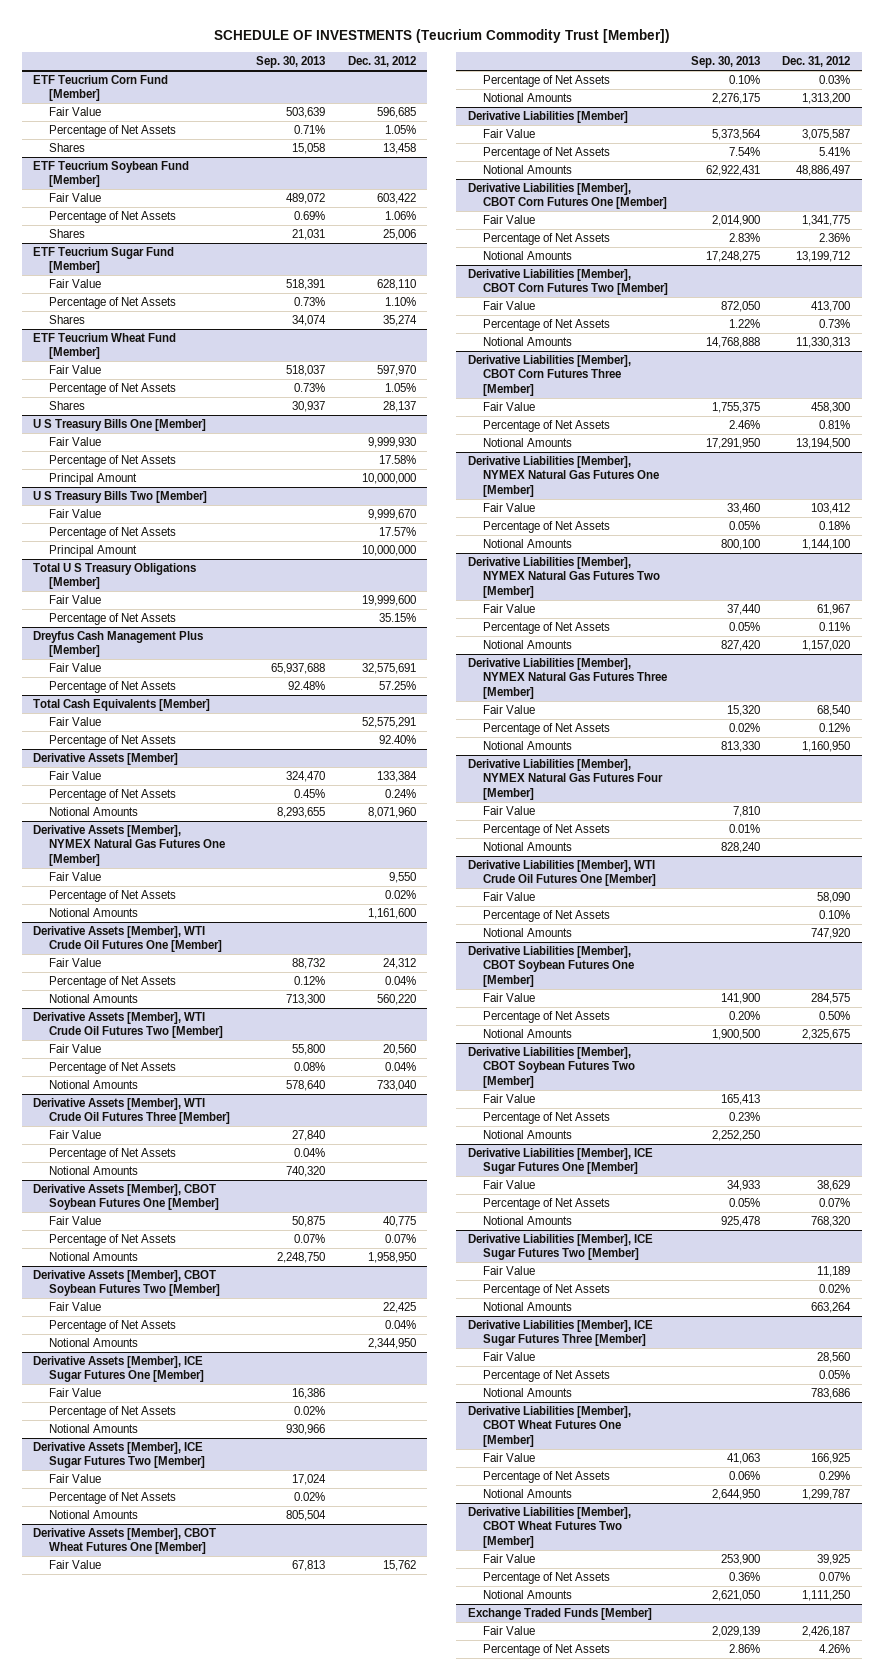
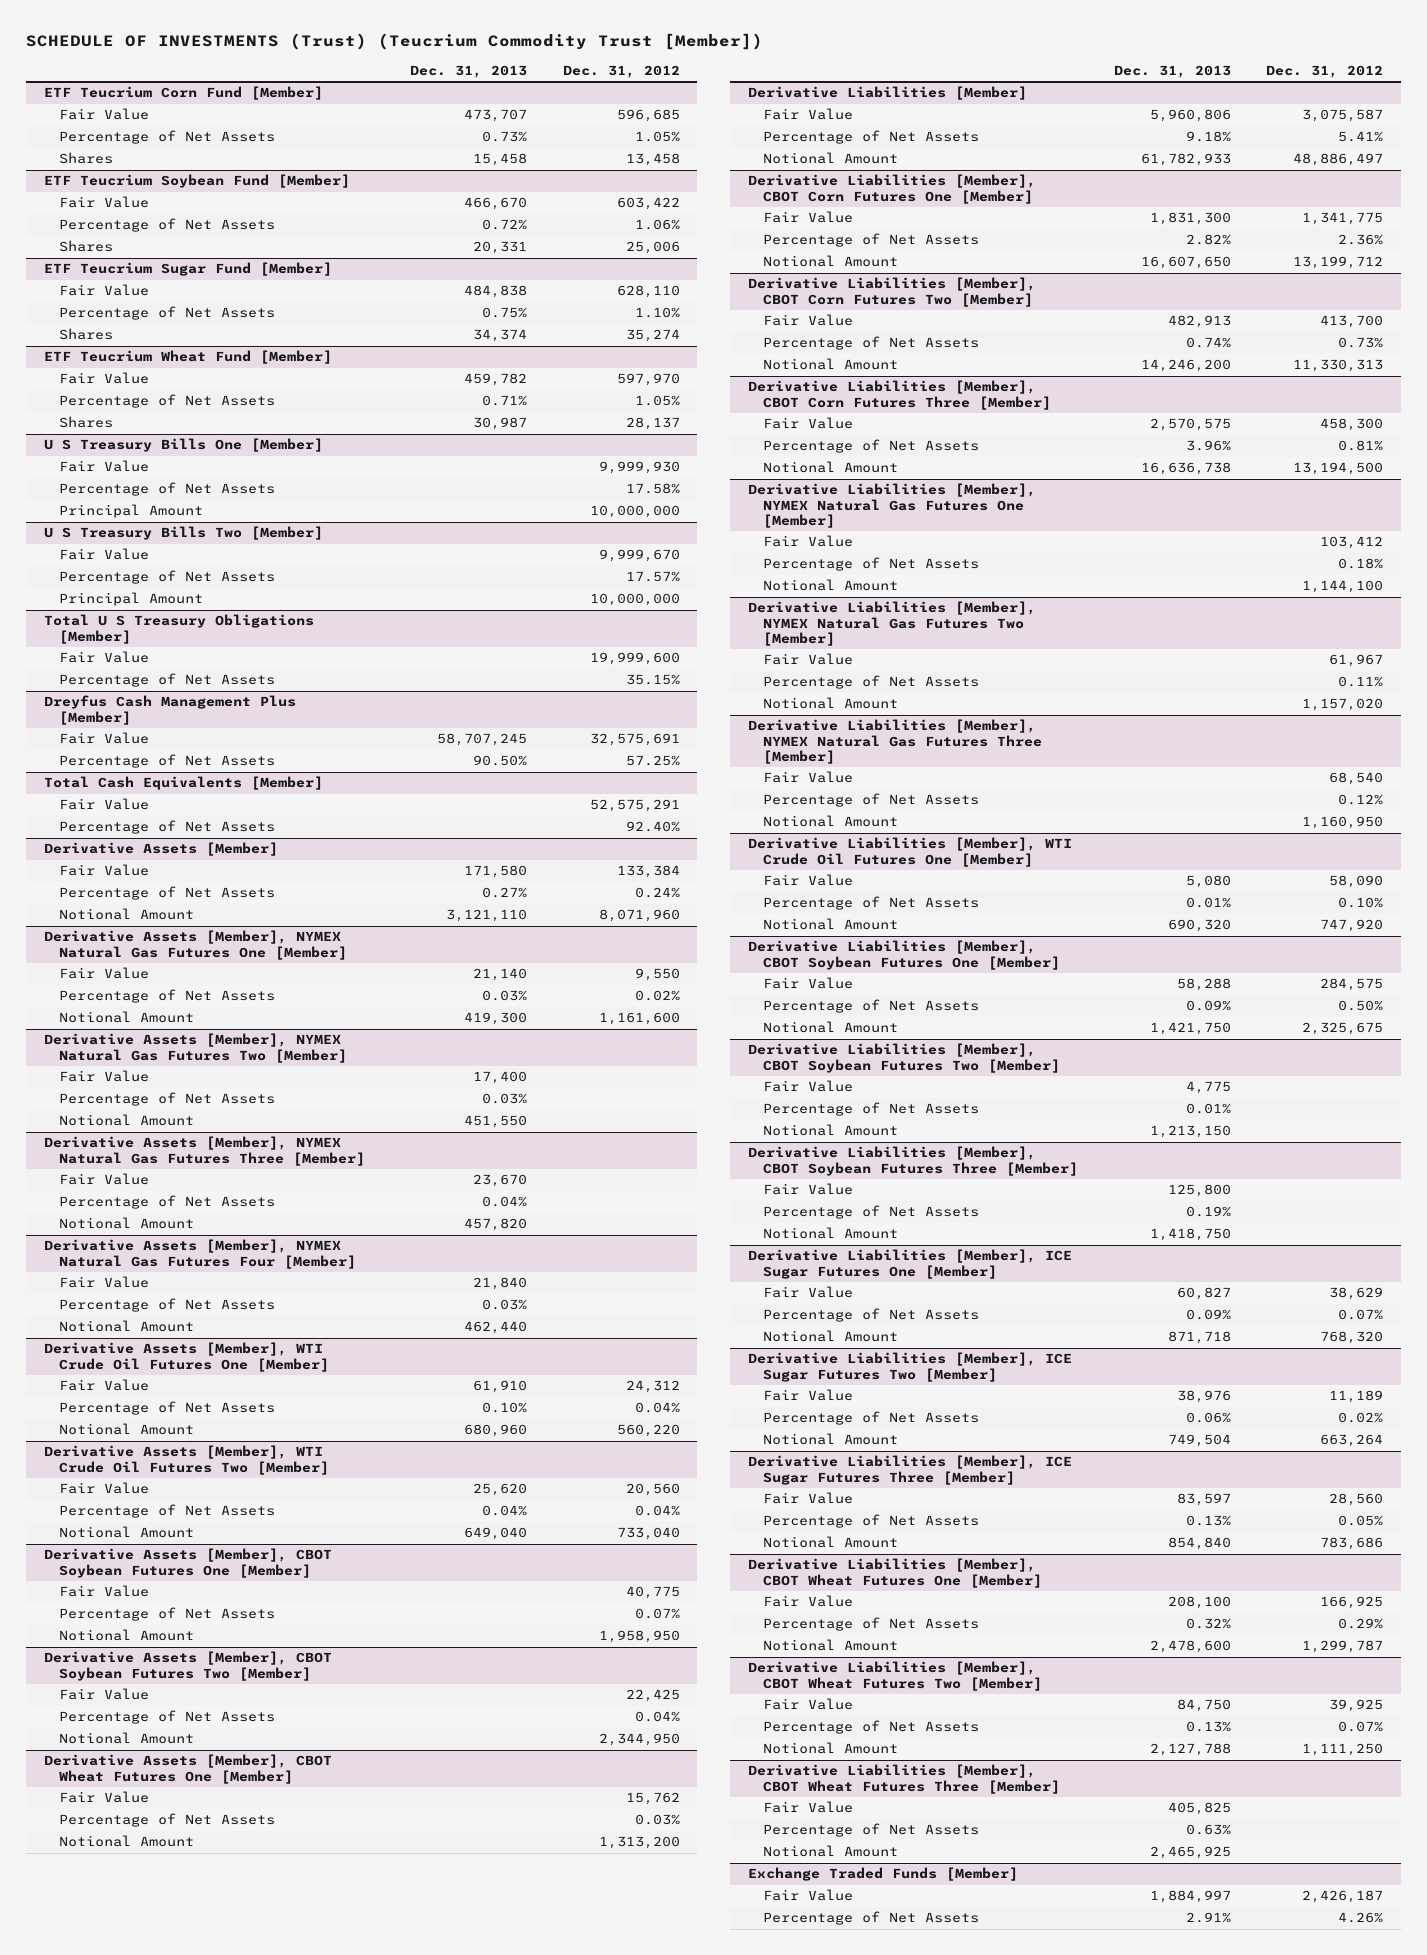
- SCHEDULE OF INVESTMENTS (Teucrium Commodity Trust [Member])
+ SCHEDULE OF INVESTMENTS (Trust) (Teucrium Commodity Trust [Member])
- | Sep. 30, 2013 | Dec. 31, 2012
+ | Dec. 31, 2013 | Dec. 31, 2012
@ Derivative Assets [Member]
- Notional Amounts | 8,293,655 | 8,071,960
+ Notional Amount | 3,121,110 | 8,071,960
@ Derivative Assets [Member], NYMEX Natural Gas Futures One [Member]
- Notional Amounts | | 1,161,600
+ Notional Amount | 419,300 | 1,161,600
+ Derivative Assets [Member], NYMEX Natural Gas Futures Two [Member]
+ Fair Value | 17,400 |
+ Percentage of Net Assets | 0.03% |
+ Notional Amount | 451,550 |
+ Derivative Assets [Member], NYMEX Natural Gas Futures Three [Member]
+ Fair Value | 23,670 |
+ Percentage of Net Assets | 0.04% |
+ Notional Amount | 457,820 |
+ Derivative Assets [Member], NYMEX Natural Gas Futures Four [Member]
+ Fair Value | 21,840 |
+ Percentage of Net Assets | 0.03% |
+ Notional Amount | 462,440 |
@ Derivative Assets [Member], WTI Crude Oil Futures One [Member]
- Notional Amounts | 713,300 | 560,220
+ Notional Amount | 680,960 | 560,220
@ Derivative Assets [Member], WTI Crude Oil Futures Two [Member]
- Notional Amounts | 578,640 | 733,040
- Derivative Assets [Member], WTI Crude Oil Futures Three [Member]
- Fair Value | 27,840 |
- Percentage of Net Assets | 0.04% |
- Notional Amounts | 740,320 |
@ Derivative Assets [Member], WTI Crude Oil Futures Two [Member]
+ Notional Amount | 649,040 | 733,040
@ Derivative Assets [Member], CBOT Soybean Futures One [Member]
- Notional Amounts | 2,248,750 | 1,958,950
+ Notional Amount | | 1,958,950
@ Derivative Assets [Member], CBOT Soybean Futures Two [Member]
- Notional Amounts | | 2,344,950
- Derivative Assets [Member], ICE Sugar Futures One [Member]
- Fair Value | 16,386 |
- Percentage of Net Assets | 0.02% |
- Notional Amounts | 930,966 |
- Derivative Assets [Member], ICE Sugar Futures Two [Member]
- Fair Value | 17,024 |
- Percentage of Net Assets | 0.02% |
- Notional Amounts | 805,504 |
@ Derivative Assets [Member], CBOT Soybean Futures Two [Member]
+ Notional Amount | | 2,344,950
@ Derivative Assets [Member], CBOT Wheat Futures One [Member]
- Notional Amounts | 2,276,175 | 1,313,200
+ Notional Amount | | 1,313,200
@ Derivative Liabilities [Member]
- Notional Amounts | 62,922,431 | 48,886,497
+ Notional Amount | 61,782,933 | 48,886,497
@ Derivative Liabilities [Member], CBOT Corn Futures One [Member]
- Notional Amounts | 17,248,275 | 13,199,712
+ Notional Amount | 16,607,650 | 13,199,712
@ Derivative Liabilities [Member], CBOT Corn Futures Two [Member]
- Notional Amounts | 14,768,888 | 11,330,313
+ Notional Amount | 14,246,200 | 11,330,313
@ Derivative Liabilities [Member], CBOT Corn Futures Three [Member]
- Notional Amounts | 17,291,950 | 13,194,500
+ Notional Amount | 16,636,738 | 13,194,500
@ Derivative Liabilities [Member], NYMEX Natural Gas Futures One [Member]
- Notional Amounts | 800,100 | 1,144,100
+ Notional Amount | | 1,144,100
@ Derivative Liabilities [Member], NYMEX Natural Gas Futures Two [Member]
- Notional Amounts | 827,420 | 1,157,020
+ Notional Amount | | 1,157,020
@ Derivative Liabilities [Member], NYMEX Natural Gas Futures Three [Member]
- Notional Amounts | 813,330 | 1,160,950
- Derivative Liabilities [Member], NYMEX Natural Gas Futures Four [Member]
- Fair Value | 7,810 |
- Percentage of Net Assets | 0.01% |
- Notional Amounts | 828,240 |
@ Derivative Liabilities [Member], NYMEX Natural Gas Futures Three [Member]
+ Notional Amount | | 1,160,950
@ Derivative Liabilities [Member], WTI Crude Oil Futures One [Member]
- Notional Amounts | | 747,920
+ Notional Amount | 690,320 | 747,920
@ Derivative Liabilities [Member], CBOT Soybean Futures One [Member]
- Notional Amounts | 1,900,500 | 2,325,675
+ Notional Amount | 1,421,750 | 2,325,675
@ Derivative Liabilities [Member], CBOT Soybean Futures Two [Member]
- Notional Amounts | 2,252,250 |
+ Notional Amount | 1,213,150 |
+ Derivative Liabilities [Member], CBOT Soybean Futures Three [Member]
+ Fair Value | 125,800 |
+ Percentage of Net Assets | 0.19% |
+ Notional Amount | 1,418,750 |
@ Derivative Liabilities [Member], ICE Sugar Futures One [Member]
- Notional Amounts | 925,478 | 768,320
+ Notional Amount | 871,718 | 768,320
@ Derivative Liabilities [Member], ICE Sugar Futures Two [Member]
- Notional Amounts | | 663,264
+ Notional Amount | 749,504 | 663,264
@ Derivative Liabilities [Member], ICE Sugar Futures Three [Member]
- Notional Amounts | | 783,686
+ Notional Amount | 854,840 | 783,686
@ Derivative Liabilities [Member], CBOT Wheat Futures One [Member]
- Notional Amounts | 2,644,950 | 1,299,787
+ Notional Amount | 2,478,600 | 1,299,787
@ Derivative Liabilities [Member], CBOT Wheat Futures Two [Member]
- Notional Amounts | 2,621,050 | 1,111,250
+ Notional Amount | 2,127,788 | 1,111,250
+ Derivative Liabilities [Member], CBOT Wheat Futures Three [Member]
+ Fair Value | 405,825 |
+ Percentage of Net Assets | 0.63% |
+ Notional Amount | 2,465,925 |

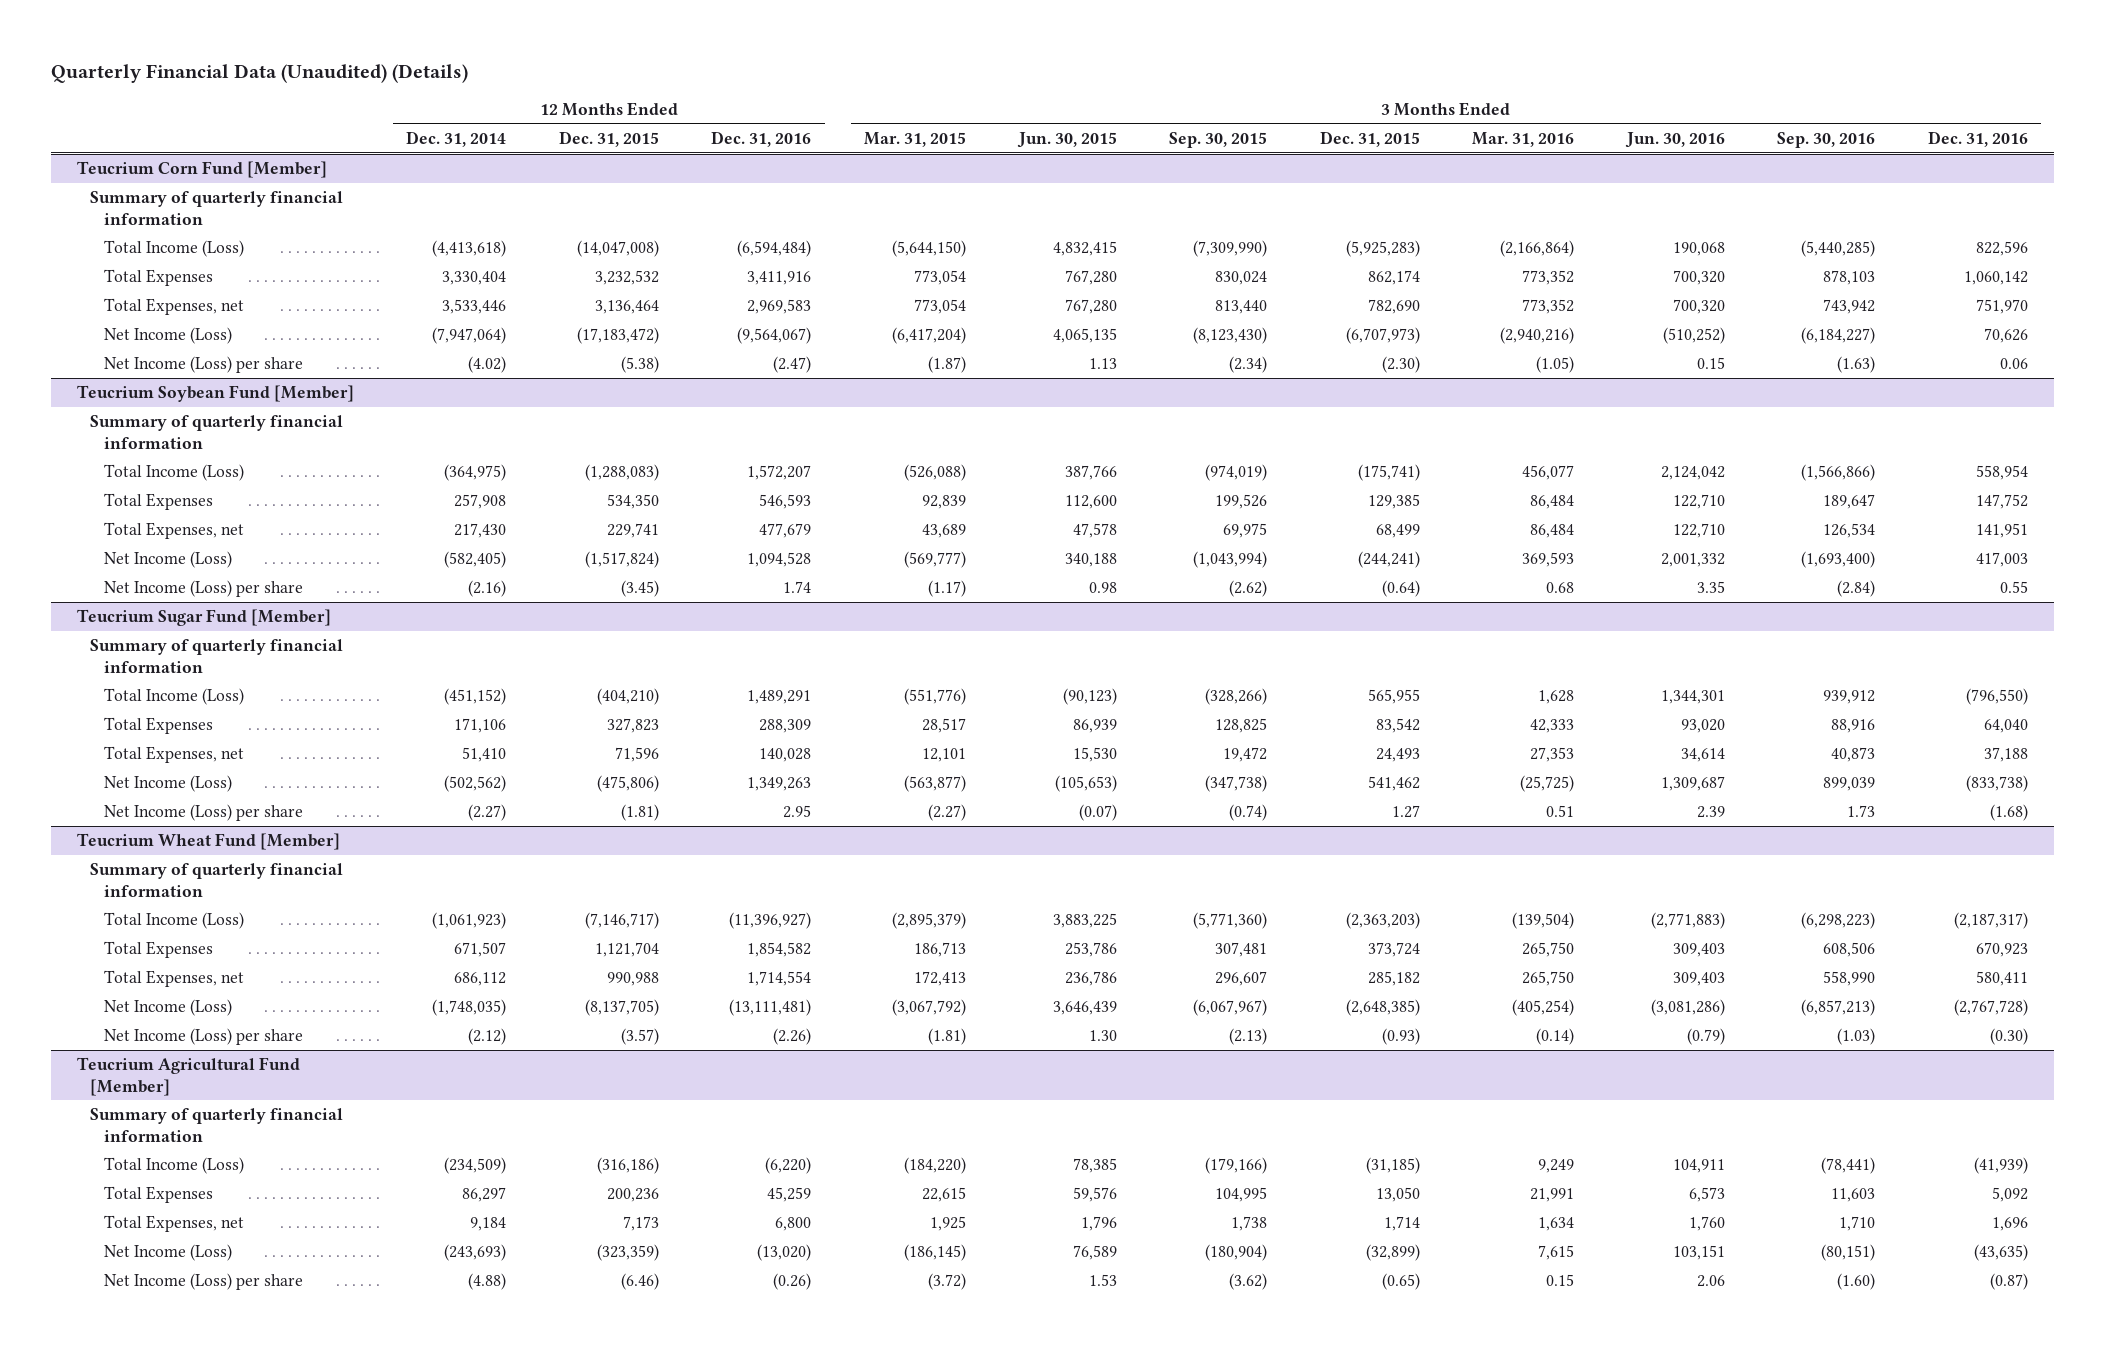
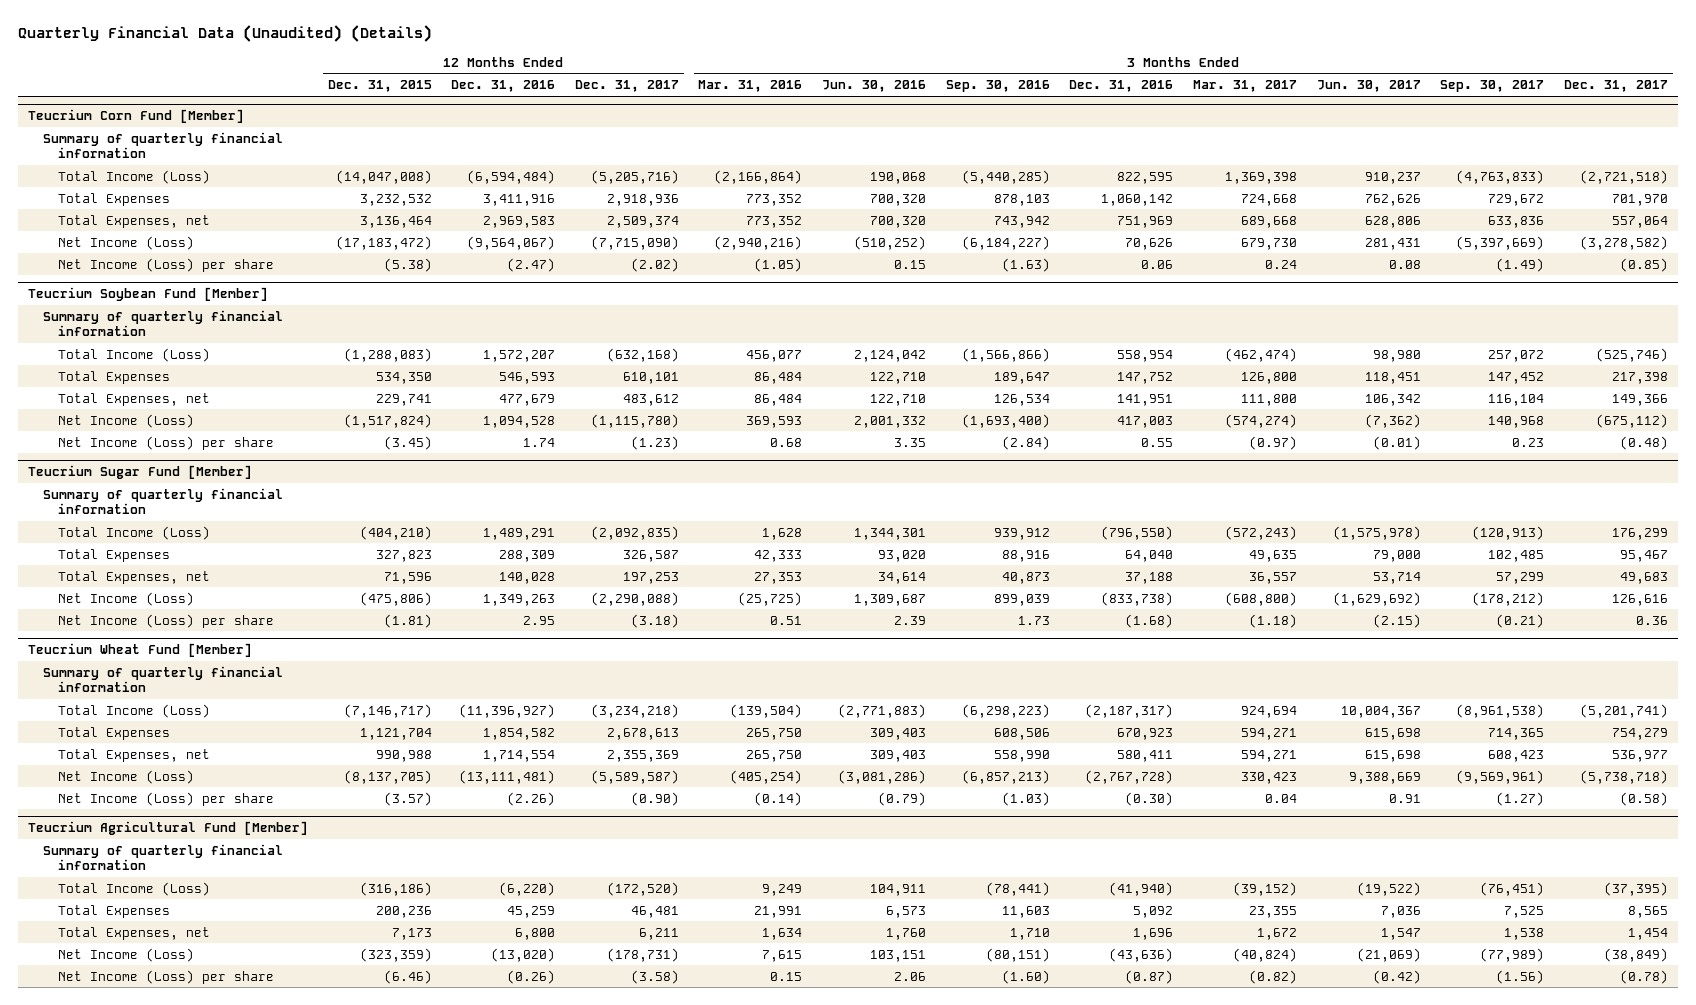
- | 12 Months Ended Dec. 31, 2014 | 12 Months Ended Dec. 31, 2015 | 12 Months Ended Dec. 31, 2016 | 3 Months Ended Mar. 31, 2015 | 3 Months Ended Jun. 30, 2015 | 3 Months Ended Sep. 30, 2015 | 3 Months Ended Dec. 31, 2015 | 3 Months Ended Mar. 31, 2016 | 3 Months Ended Jun. 30, 2016 | 3 Months Ended Sep. 30, 2016 | 3 Months Ended Dec. 31, 2016
+ | 12 Months Ended Dec. 31, 2015 | 12 Months Ended Dec. 31, 2016 | 12 Months Ended Dec. 31, 2017 | 3 Months Ended Mar. 31, 2016 | 3 Months Ended Jun. 30, 2016 | 3 Months Ended Sep. 30, 2016 | 3 Months Ended Dec. 31, 2016 | 3 Months Ended Mar. 31, 2017 | 3 Months Ended Jun. 30, 2017 | 3 Months Ended Sep. 30, 2017 | 3 Months Ended Dec. 31, 2017
@ Teucrium Corn Fund [Member]
- Total Income (Loss) | (4,413,618) | (14,047,008) | (6,594,484) | (5,644,150) | 4,832,415 | (7,309,990) | (5,925,283) | (2,166,864) | 190,068 | (5,440,285) | 822,596
+ Total Income (Loss) | (14,047,008) | (6,594,484) | (5,205,716) | (2,166,864) | 190,068 | (5,440,285) | 822,595 | 1,369,398 | 910,237 | (4,763,833) | (2,721,518)
- Total Expenses, net | 3,533,446 | 3,136,464 | 2,969,583 | 773,054 | 767,280 | 813,440 | 782,690 | 773,352 | 700,320 | 743,942 | 751,970
+ Total Expenses, net | 3,136,464 | 2,969,583 | 2,509,374 | 773,352 | 700,320 | 743,942 | 751,969 | 689,668 | 628,806 | 633,836 | 557,064
@ Teucrium Agricultural Fund [Member]
- Total Income (Loss) | (234,509) | (316,186) | (6,220) | (184,220) | 78,385 | (179,166) | (31,185) | 9,249 | 104,911 | (78,441) | (41,939)
+ Total Income (Loss) | (316,186) | (6,220) | (172,520) | 9,249 | 104,911 | (78,441) | (41,940) | (39,152) | (19,522) | (76,451) | (37,395)
- Net Income (Loss) | (243,693) | (323,359) | (13,020) | (186,145) | 76,589 | (180,904) | (32,899) | 7,615 | 103,151 | (80,151) | (43,635)
+ Net Income (Loss) | (323,359) | (13,020) | (178,731) | 7,615 | 103,151 | (80,151) | (43,636) | (40,824) | (21,069) | (77,989) | (38,849)

